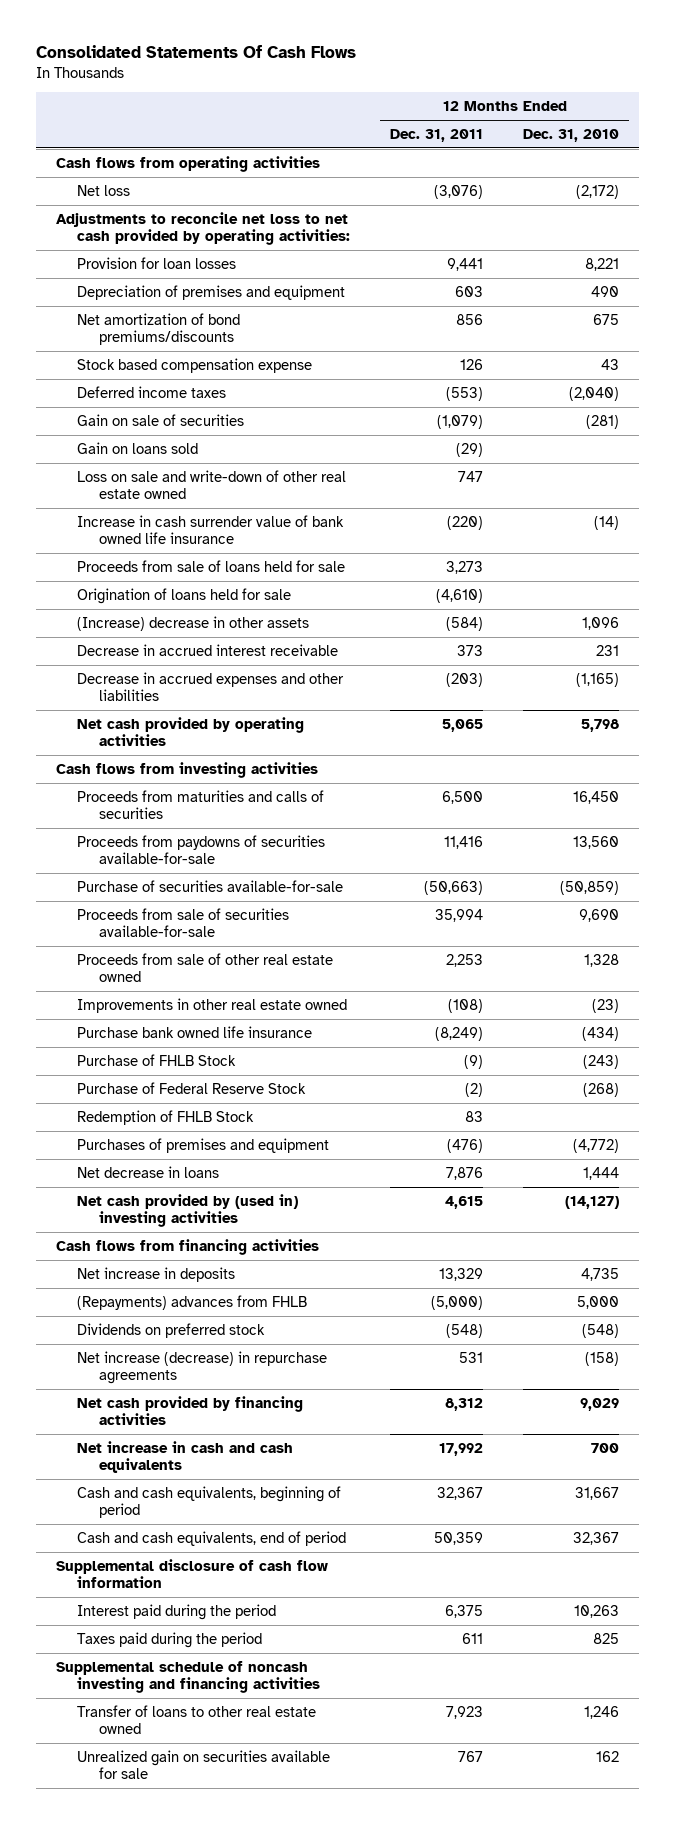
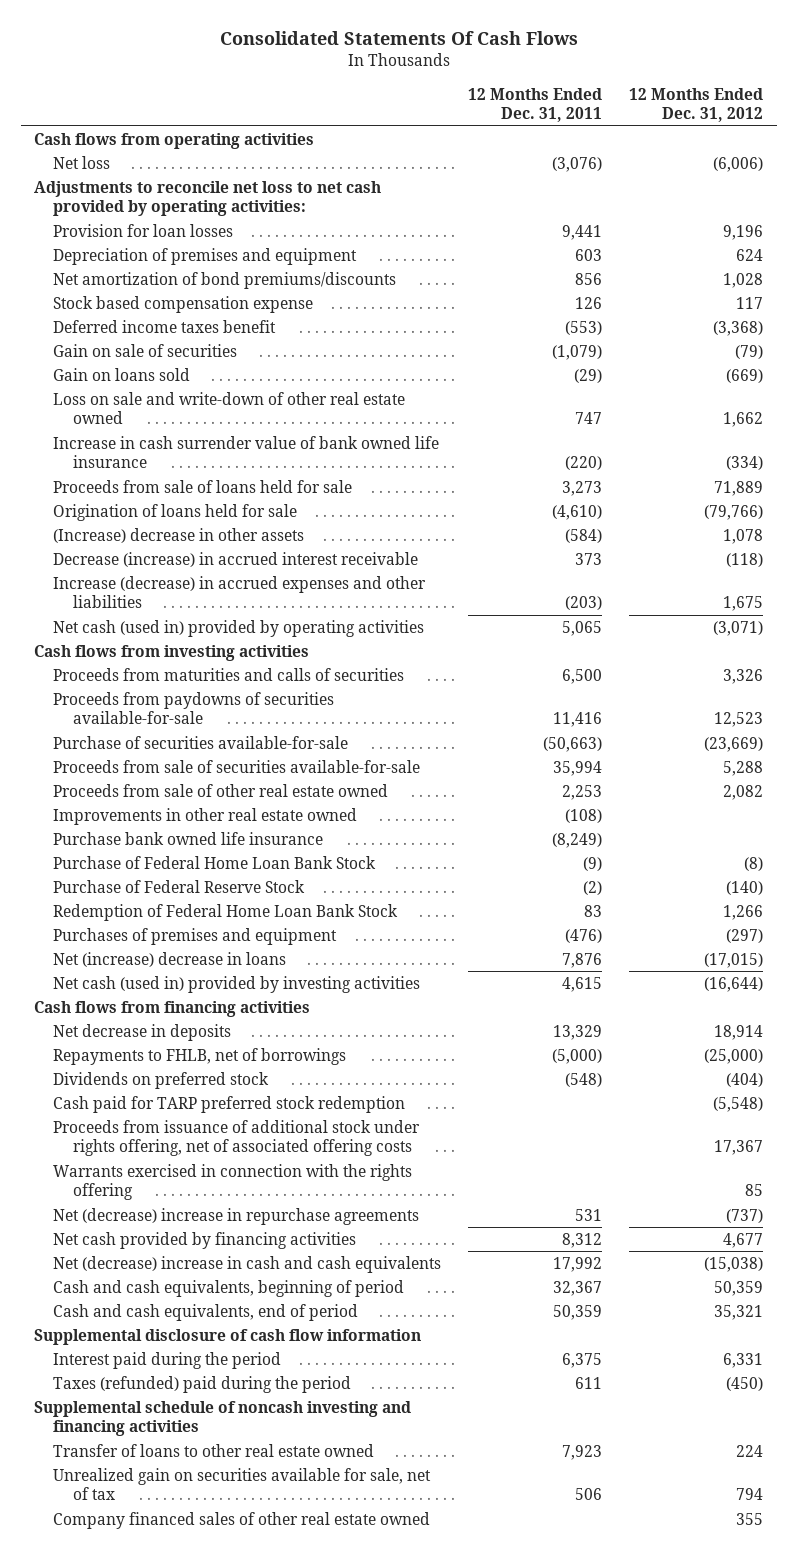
- | 12 Months Ended Dec. 31, 2011 | 12 Months Ended Dec. 31, 2010
+ | 12 Months Ended Dec. 31, 2011 | 12 Months Ended Dec. 31, 2012
- Deferred income taxes | (553) | (2,040)
+ Deferred income taxes benefit | (553) | (3,368)
- Decrease in accrued interest receivable | 373 | 231
- Decrease in accrued expenses and other liabilities | (203) | (1,165)
- Net cash provided by operating activities | 5,065 | 5,798
+ Decrease (increase) in accrued interest receivable | 373 | (118)
+ Increase (decrease) in accrued expenses and other liabilities | (203) | 1,675
+ Net cash (used in) provided by operating activities | 5,065 | (3,071)
- Purchase of FHLB Stock | (9) | (243)
+ Purchase of Federal Home Loan Bank Stock | (9) | (8)
- Redemption of FHLB Stock | 83 |
+ Redemption of Federal Home Loan Bank Stock | 83 | 1,266
- Net decrease in loans | 7,876 | 1,444
- Net cash provided by (used in) investing activities | 4,615 | (14,127)
+ Net (increase) decrease in loans | 7,876 | (17,015)
+ Net cash (used in) provided by investing activities | 4,615 | (16,644)
- Net increase in deposits | 13,329 | 4,735
- (Repayments) advances from FHLB | (5,000) | 5,000
+ Net decrease in deposits | 13,329 | 18,914
+ Repayments to FHLB, net of borrowings | (5,000) | (25,000)
- Net increase (decrease) in repurchase agreements | 531 | (158)
+ Cash paid for TARP preferred stock redemption | | (5,548)
+ Proceeds from issuance of additional stock under rights offering, net of associated offering costs | | 17,367
+ Warrants exercised in connection with the rights offering | | 85
+ Net (decrease) increase in repurchase agreements | 531 | (737)
- Net increase in cash and cash equivalents | 17,992 | 700
+ Net (decrease) increase in cash and cash equivalents | 17,992 | (15,038)
- Taxes paid during the period | 611 | 825
+ Taxes (refunded) paid during the period | 611 | (450)
- Unrealized gain on securities available for sale | 767 | 162
+ Unrealized gain on securities available for sale, net of tax | 506 | 794
+ Company financed sales of other real estate owned | | 355

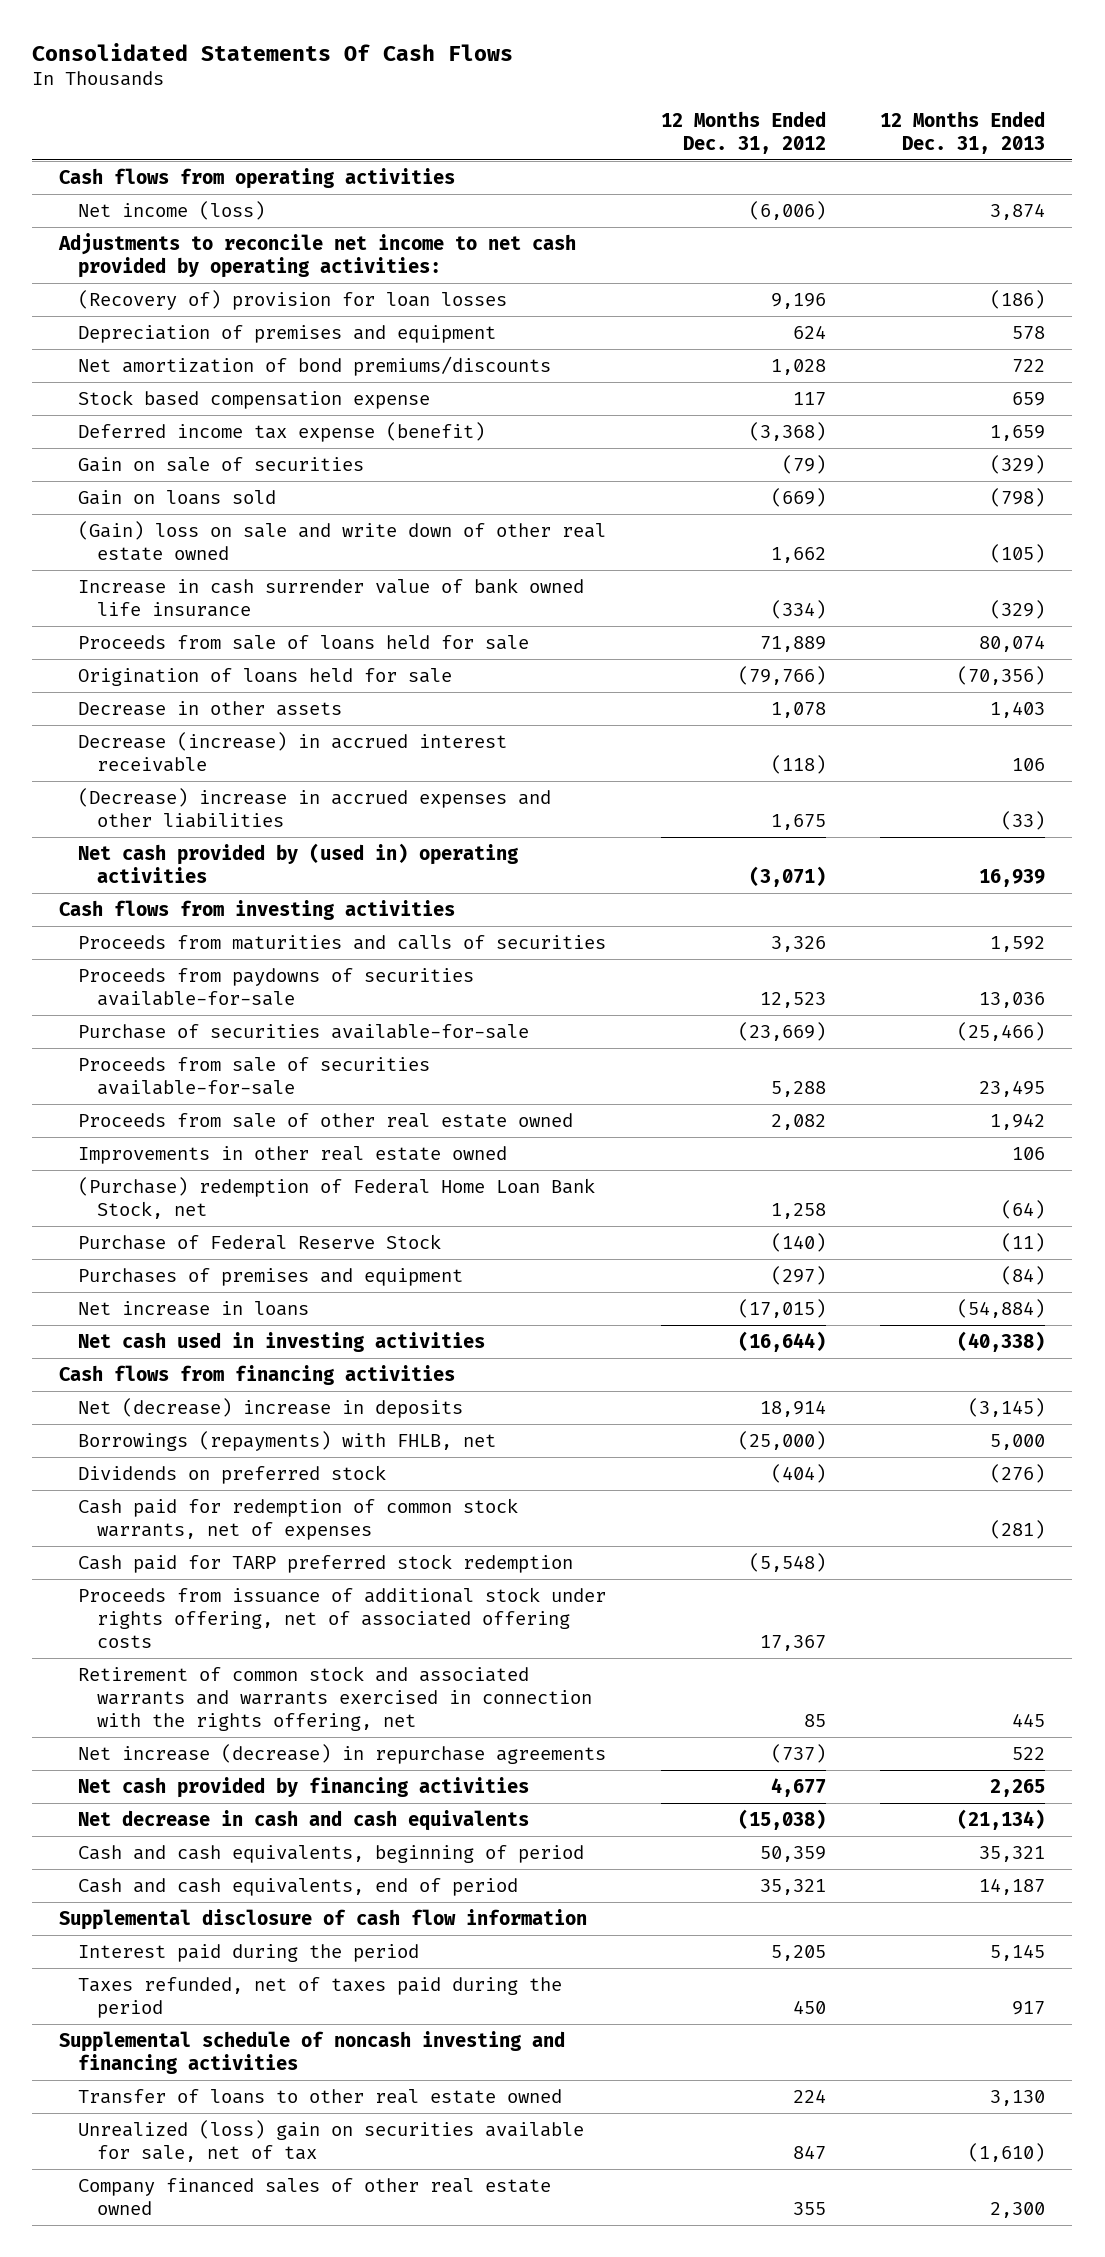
- | 12 Months Ended Dec. 31, 2011 | 12 Months Ended Dec. 31, 2012
+ | 12 Months Ended Dec. 31, 2012 | 12 Months Ended Dec. 31, 2013
- Net loss | (3,076) | (6,006)
- Adjustments to reconcile net loss to net cash provided by operating activities:
- Provision for loan losses | 9,441 | 9,196
+ Net income (loss) | (6,006) | 3,874
+ Adjustments to reconcile net income to net cash provided by operating activities:
+ (Recovery of) provision for loan losses | 9,196 | (186)
- Deferred income taxes benefit | (553) | (3,368)
+ Deferred income tax expense (benefit) | (3,368) | 1,659
- Loss on sale and write-down of other real estate owned | 747 | 1,662
+ (Gain) loss on sale and write down of other real estate owned | 1,662 | (105)
- (Increase) decrease in other assets | (584) | 1,078
+ Decrease in other assets | 1,078 | 1,403
- Increase (decrease) in accrued expenses and other liabilities | (203) | 1,675
- Net cash (used in) provided by operating activities | 5,065 | (3,071)
+ (Decrease) increase in accrued expenses and other liabilities | 1,675 | (33)
+ Net cash provided by (used in) operating activities | (3,071) | 16,939
- Purchase bank owned life insurance | (8,249) |
- Purchase of Federal Home Loan Bank Stock | (9) | (8)
+ (Purchase) redemption of Federal Home Loan Bank Stock, net | 1,258 | (64)
- Redemption of Federal Home Loan Bank Stock | 83 | 1,266
- Net (increase) decrease in loans | 7,876 | (17,015)
- Net cash (used in) provided by investing activities | 4,615 | (16,644)
+ Net increase in loans | (17,015) | (54,884)
+ Net cash used in investing activities | (16,644) | (40,338)
- Net decrease in deposits | 13,329 | 18,914
- Repayments to FHLB, net of borrowings | (5,000) | (25,000)
+ Net (decrease) increase in deposits | 18,914 | (3,145)
+ Borrowings (repayments) with FHLB, net | (25,000) | 5,000
+ Cash paid for redemption of common stock warrants, net of expenses | | (281)
- Warrants exercised in connection with the rights offering | | 85
- Net (decrease) increase in repurchase agreements | 531 | (737)
+ Retirement of common stock and associated warrants and warrants exercised in connection with the rights offering, net | 85 | 445
+ Net increase (decrease) in repurchase agreements | (737) | 522
- Net (decrease) increase in cash and cash equivalents | 17,992 | (15,038)
+ Net decrease in cash and cash equivalents | (15,038) | (21,134)
- Interest paid during the period | 6,375 | 6,331
- Taxes (refunded) paid during the period | 611 | (450)
+ Interest paid during the period | 5,205 | 5,145
+ Taxes refunded, net of taxes paid during the period | 450 | 917
- Unrealized gain on securities available for sale, net of tax | 506 | 794
+ Unrealized (loss) gain on securities available for sale, net of tax | 847 | (1,610)

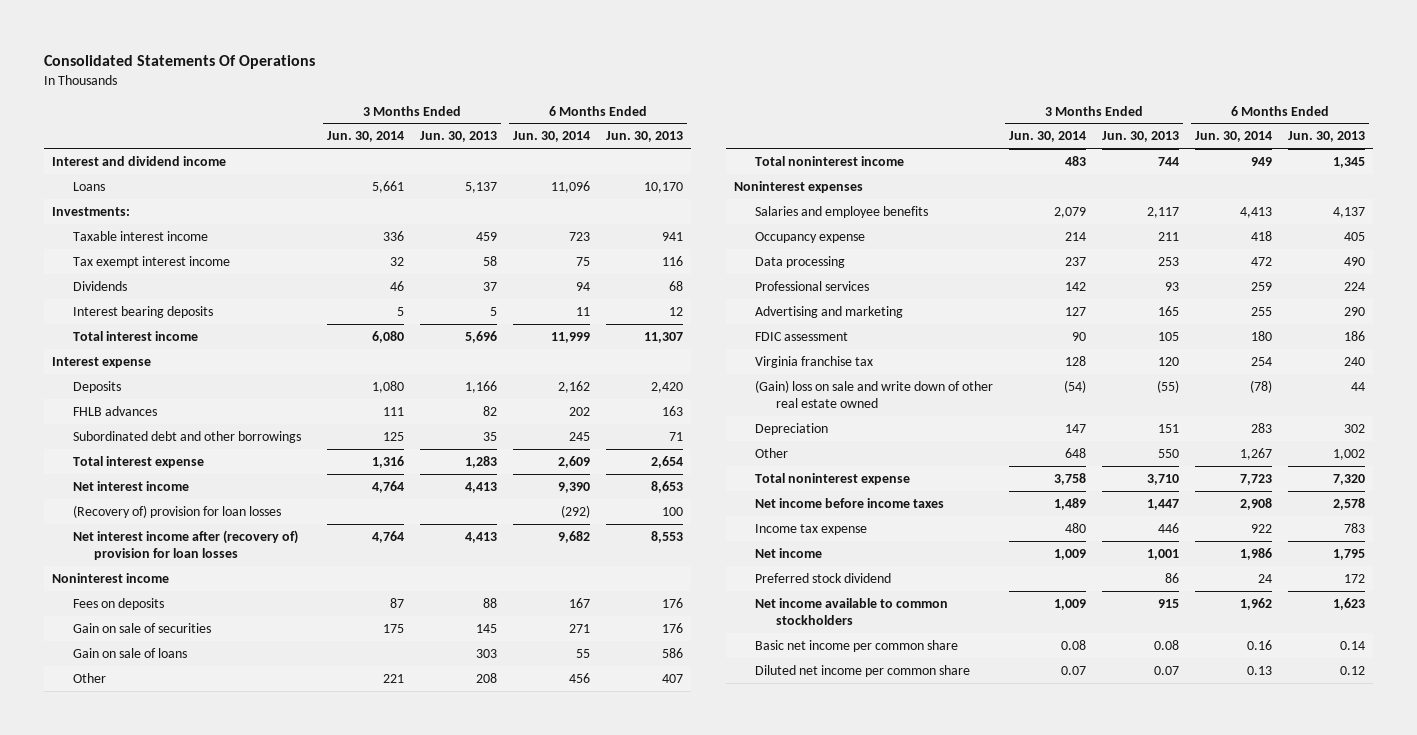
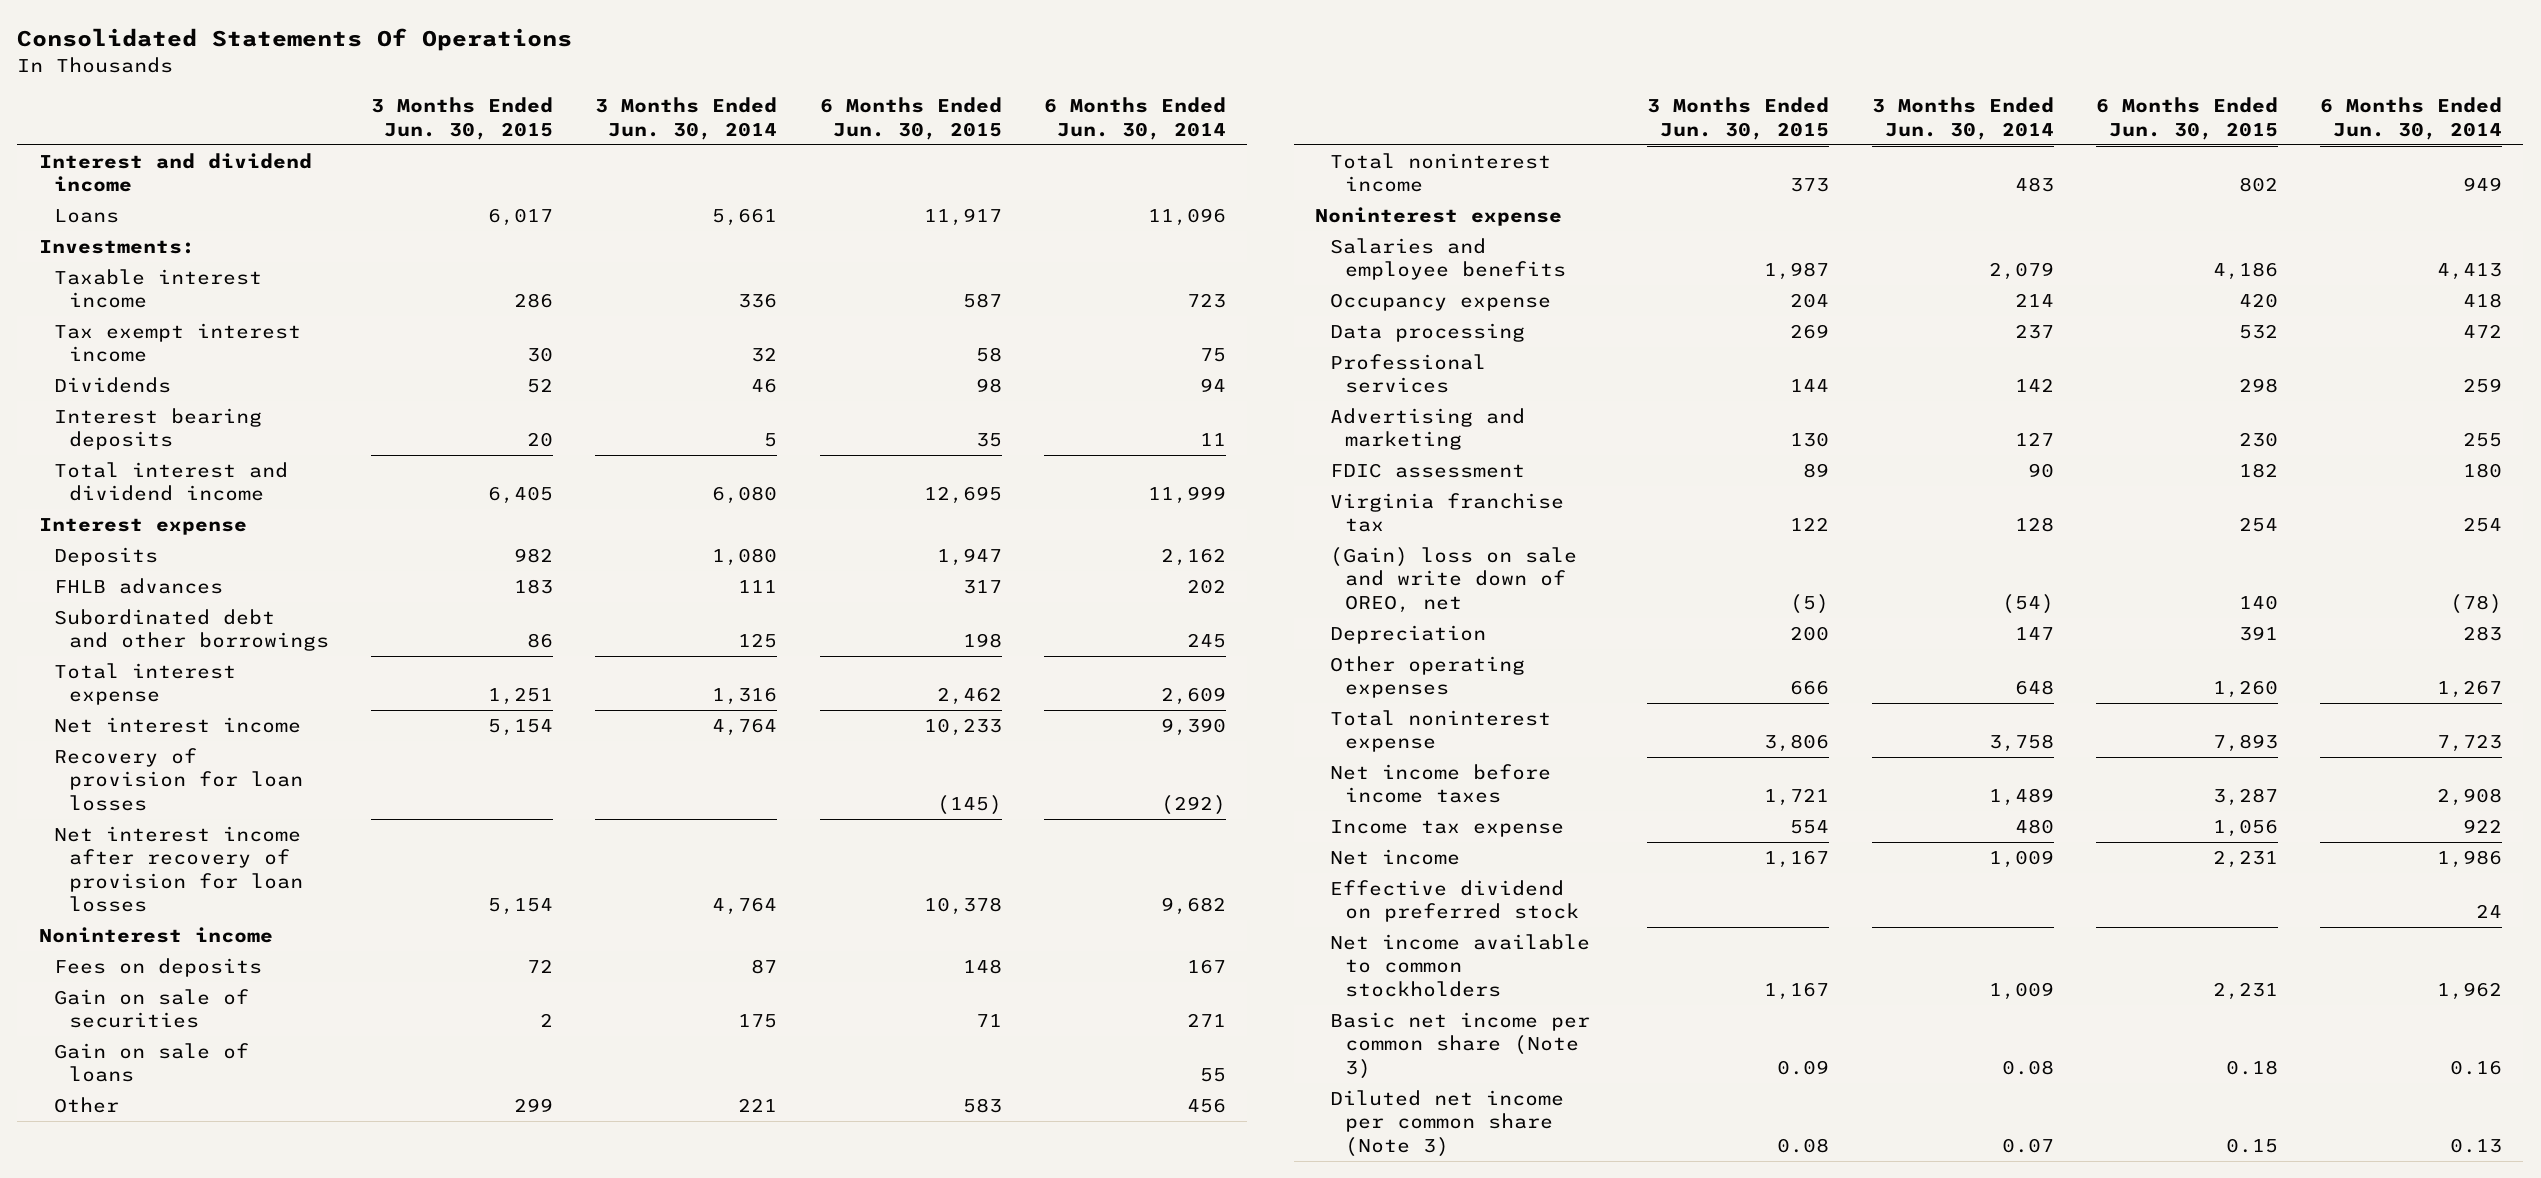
- | 3 Months Ended Jun. 30, 2014 | 3 Months Ended Jun. 30, 2013 | 6 Months Ended Jun. 30, 2014 | 6 Months Ended Jun. 30, 2013
+ | 3 Months Ended Jun. 30, 2015 | 3 Months Ended Jun. 30, 2014 | 6 Months Ended Jun. 30, 2015 | 6 Months Ended Jun. 30, 2014
- Total interest income | 6,080 | 5,696 | 11,999 | 11,307
+ Total interest and dividend income | 6,405 | 6,080 | 12,695 | 11,999
- (Recovery of) provision for loan losses | | | (292) | 100
- Net interest income after (recovery of) provision for loan losses | 4,764 | 4,413 | 9,682 | 8,553
+ Recovery of provision for loan losses | | | (145) | (292)
+ Net interest income after recovery of provision for loan losses | 5,154 | 4,764 | 10,378 | 9,682
- Noninterest expenses
+ Noninterest expense
- (Gain) loss on sale and write down of other real estate owned | (54) | (55) | (78) | 44
+ (Gain) loss on sale and write down of OREO, net | (5) | (54) | 140 | (78)
- Other | 648 | 550 | 1,267 | 1,002
+ Other operating expenses | 666 | 648 | 1,260 | 1,267
- Preferred stock dividend | | 86 | 24 | 172
+ Effective dividend on preferred stock | | | | 24
- Basic net income per common share | 0.08 | 0.08 | 0.16 | 0.14
- Diluted net income per common share | 0.07 | 0.07 | 0.13 | 0.12
+ Basic net income per common share (Note 3) | 0.09 | 0.08 | 0.18 | 0.16
+ Diluted net income per common share (Note 3) | 0.08 | 0.07 | 0.15 | 0.13

